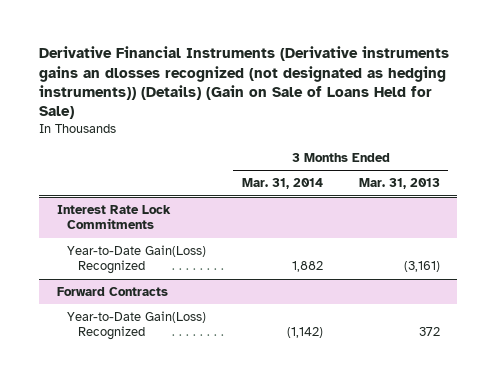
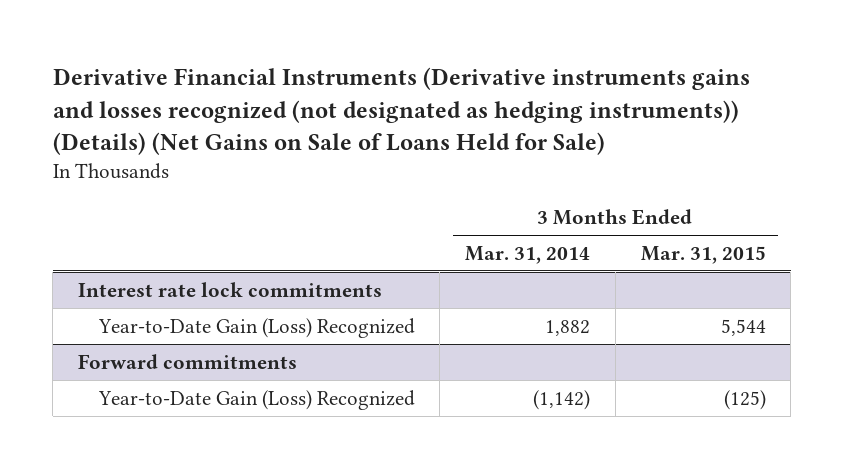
- Derivative Financial Instruments (Derivative instruments gains an dlosses recognized (not designated as hedging instruments)) (Details) (Gain on Sale of Loans Held for Sale)
+ Derivative Financial Instruments (Derivative instruments gains and losses recognized (not designated as hedging instruments)) (Details) (Net Gains on Sale of Loans Held for Sale)
- | 3 Months Ended Mar. 31, 2014 | 3 Months Ended Mar. 31, 2013
+ | 3 Months Ended Mar. 31, 2014 | 3 Months Ended Mar. 31, 2015
- Interest Rate Lock Commitments
- Year-to-Date Gain(Loss) Recognized | 1,882 | (3,161)
- Forward Contracts
- Year-to-Date Gain(Loss) Recognized | (1,142) | 372
+ Interest rate lock commitments
+ Year-to-Date Gain (Loss) Recognized | 1,882 | 5,544
+ Forward commitments
+ Year-to-Date Gain (Loss) Recognized | (1,142) | (125)

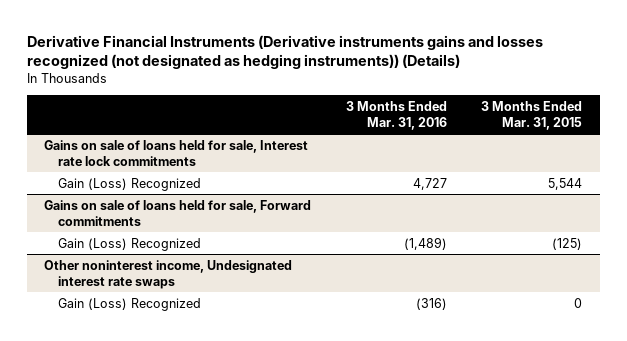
- Derivative Financial Instruments (Derivative instruments gains and losses recognized (not designated as hedging instruments)) (Details) (Net Gains on Sale of Loans Held for Sale)
+ Derivative Financial Instruments (Derivative instruments gains and losses recognized (not designated as hedging instruments)) (Details)
- | 3 Months Ended Mar. 31, 2014 | 3 Months Ended Mar. 31, 2015
+ | 3 Months Ended Mar. 31, 2016 | 3 Months Ended Mar. 31, 2015
- Interest rate lock commitments
- Year-to-Date Gain (Loss) Recognized | 1,882 | 5,544
- Forward commitments
- Year-to-Date Gain (Loss) Recognized | (1,142) | (125)
+ Gains on sale of loans held for sale, Interest rate lock commitments
+ Gain (Loss) Recognized | 4,727 | 5,544
+ Gains on sale of loans held for sale, Forward commitments
+ Gain (Loss) Recognized | (1,489) | (125)
+ Other noninterest income, Undesignated interest rate swaps
+ Gain (Loss) Recognized | (316) | 0

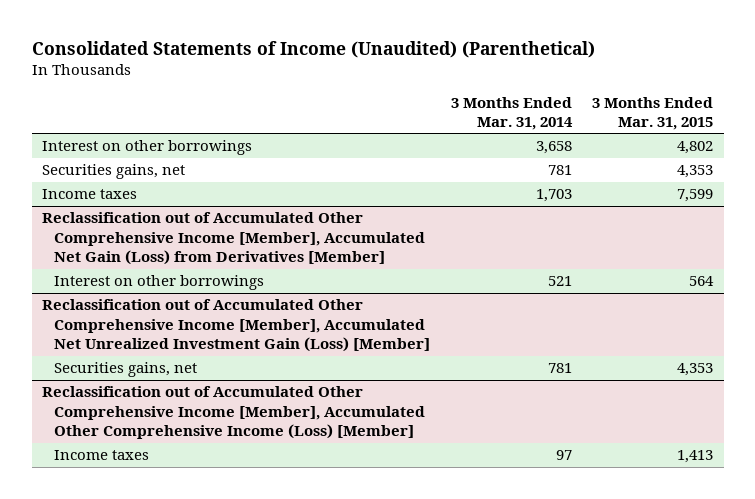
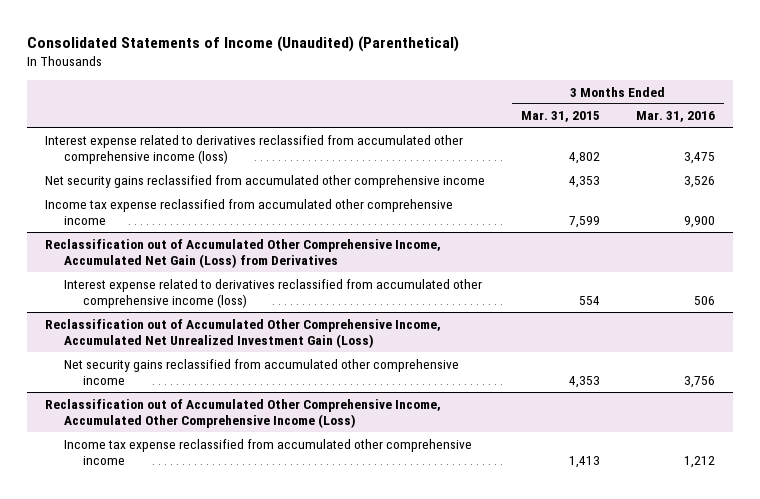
- | 3 Months Ended Mar. 31, 2014 | 3 Months Ended Mar. 31, 2015
+ | 3 Months Ended Mar. 31, 2015 | 3 Months Ended Mar. 31, 2016
- Interest on other borrowings | 3,658 | 4,802
- Securities gains, net | 781 | 4,353
- Income taxes | 1,703 | 7,599
- Reclassification out of Accumulated Other Comprehensive Income [Member], Accumulated Net Gain (Loss) from Derivatives [Member]
- Interest on other borrowings | 521 | 564
- Reclassification out of Accumulated Other Comprehensive Income [Member], Accumulated Net Unrealized Investment Gain (Loss) [Member]
- Securities gains, net | 781 | 4,353
- Reclassification out of Accumulated Other Comprehensive Income [Member], Accumulated Other Comprehensive Income (Loss) [Member]
- Income taxes | 97 | 1,413
+ Interest expense related to derivatives reclassified from accumulated other comprehensive income (loss) | 4,802 | 3,475
+ Net security gains reclassified from accumulated other comprehensive income | 4,353 | 3,526
+ Income tax expense reclassified from accumulated other comprehensive income | 7,599 | 9,900
+ Reclassification out of Accumulated Other Comprehensive Income, Accumulated Net Gain (Loss) from Derivatives
+ Interest expense related to derivatives reclassified from accumulated other comprehensive income (loss) | 554 | 506
+ Reclassification out of Accumulated Other Comprehensive Income, Accumulated Net Unrealized Investment Gain (Loss)
+ Net security gains reclassified from accumulated other comprehensive income | 4,353 | 3,756
+ Reclassification out of Accumulated Other Comprehensive Income, Accumulated Other Comprehensive Income (Loss)
+ Income tax expense reclassified from accumulated other comprehensive income | 1,413 | 1,212

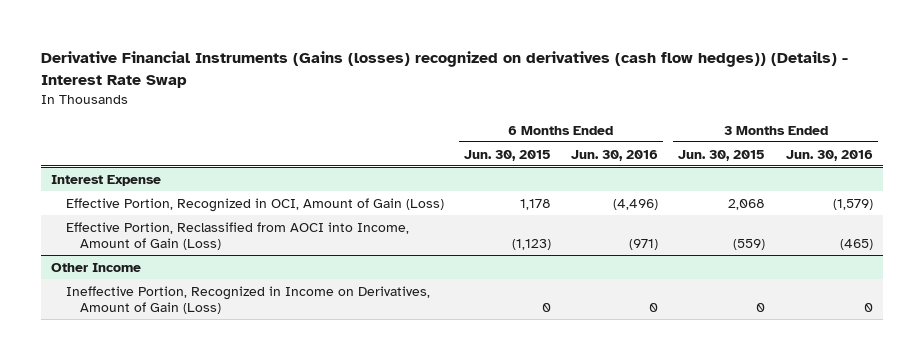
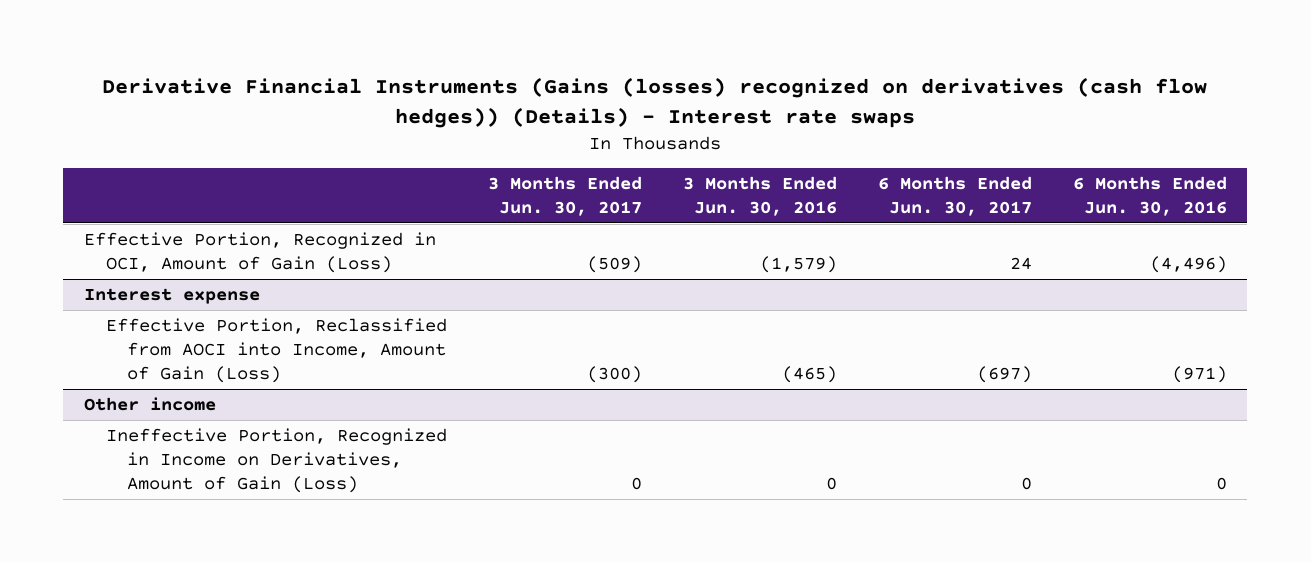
- Derivative Financial Instruments (Gains (losses) recognized on derivatives (cash flow hedges)) (Details) - Interest Rate Swap
+ Derivative Financial Instruments (Gains (losses) recognized on derivatives (cash flow hedges)) (Details) - Interest rate swaps
- | 6 Months Ended Jun. 30, 2015 | 6 Months Ended Jun. 30, 2016 | 3 Months Ended Jun. 30, 2015 | 3 Months Ended Jun. 30, 2016
+ | 3 Months Ended Jun. 30, 2017 | 3 Months Ended Jun. 30, 2016 | 6 Months Ended Jun. 30, 2017 | 6 Months Ended Jun. 30, 2016
- Interest Expense
+ Interest expense
- Other Income
+ Other income

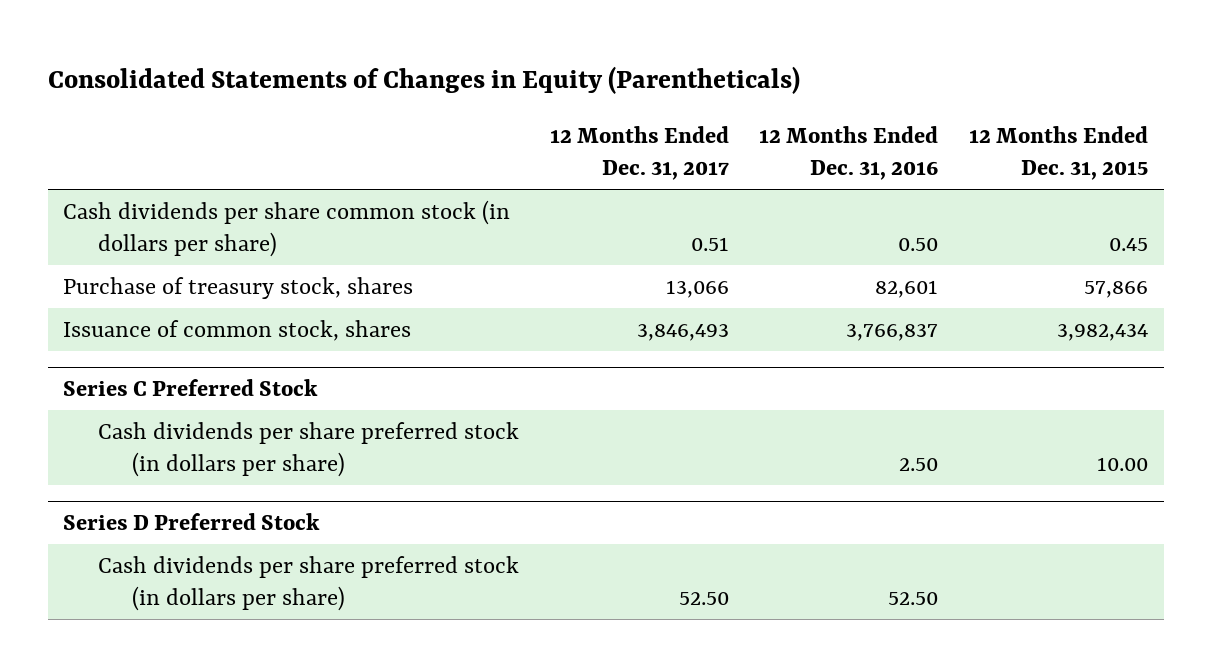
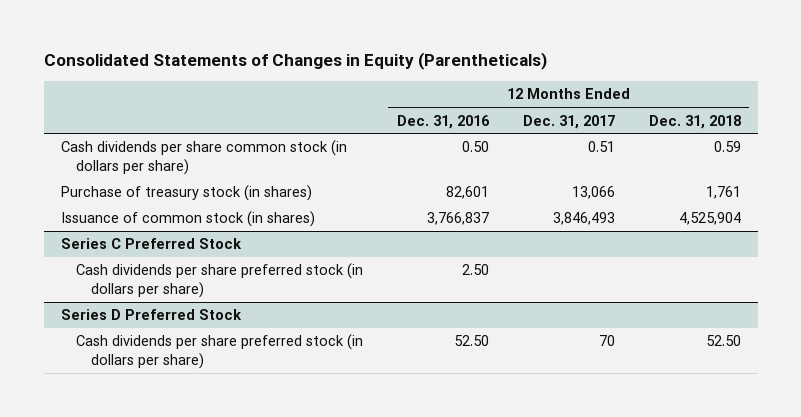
- | 12 Months Ended Dec. 31, 2017 | 12 Months Ended Dec. 31, 2016 | 12 Months Ended Dec. 31, 2015
+ | 12 Months Ended Dec. 31, 2016 | 12 Months Ended Dec. 31, 2017 | 12 Months Ended Dec. 31, 2018
- Purchase of treasury stock, shares | 13,066 | 82,601 | 57,866
- Issuance of common stock, shares | 3,846,493 | 3,766,837 | 3,982,434
+ Purchase of treasury stock (in shares) | 82,601 | 13,066 | 1,761
+ Issuance of common stock (in shares) | 3,766,837 | 3,846,493 | 4,525,904
@ Series D Preferred Stock
- Cash dividends per share preferred stock (in dollars per share) | 52.50 | 52.50 |
+ Cash dividends per share preferred stock (in dollars per share) | 52.50 | 70 | 52.50

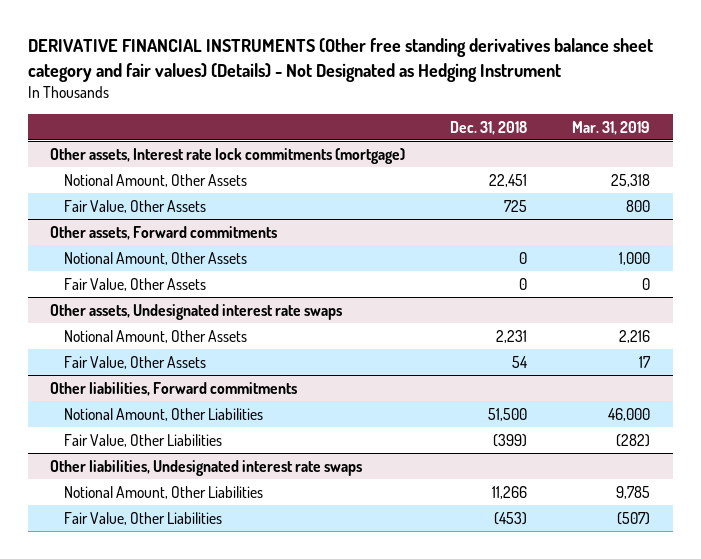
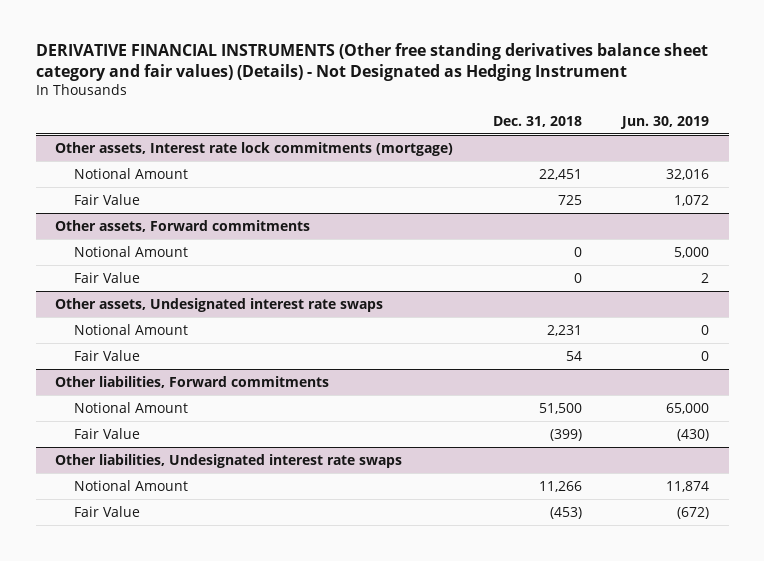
- | Dec. 31, 2018 | Mar. 31, 2019
+ | Dec. 31, 2018 | Jun. 30, 2019
@ Other assets, Interest rate lock commitments (mortgage)
- Notional Amount, Other Assets | 22,451 | 25,318
- Fair Value, Other Assets | 725 | 800
+ Notional Amount | 22,451 | 32,016
+ Fair Value | 725 | 1,072
@ Other assets, Forward commitments
- Notional Amount, Other Assets | 0 | 1,000
- Fair Value, Other Assets | 0 | 0
+ Notional Amount | 0 | 5,000
+ Fair Value | 0 | 2
@ Other assets, Undesignated interest rate swaps
- Notional Amount, Other Assets | 2,231 | 2,216
- Fair Value, Other Assets | 54 | 17
+ Notional Amount | 2,231 | 0
+ Fair Value | 54 | 0
@ Other liabilities, Forward commitments
- Notional Amount, Other Liabilities | 51,500 | 46,000
- Fair Value, Other Liabilities | (399) | (282)
+ Notional Amount | 51,500 | 65,000
+ Fair Value | (399) | (430)
@ Other liabilities, Undesignated interest rate swaps
- Notional Amount, Other Liabilities | 11,266 | 9,785
- Fair Value, Other Liabilities | (453) | (507)
+ Notional Amount | 11,266 | 11,874
+ Fair Value | (453) | (672)

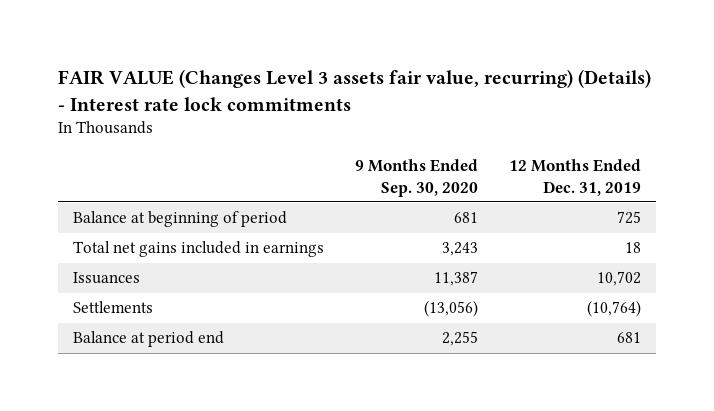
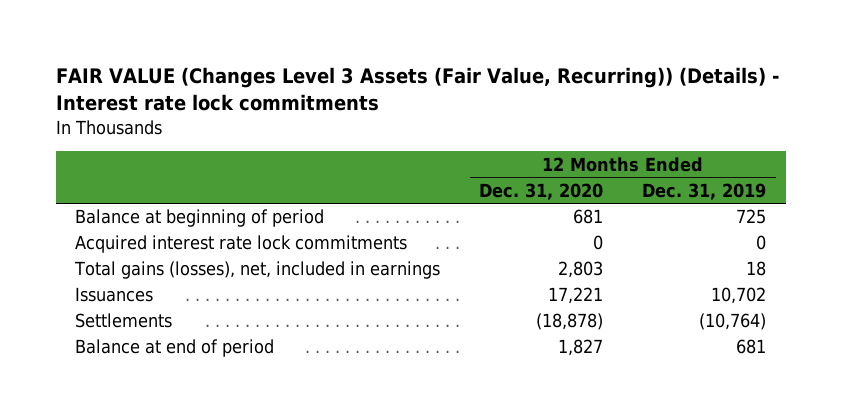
- FAIR VALUE (Changes Level 3 assets fair value, recurring) (Details) - Interest rate lock commitments
+ FAIR VALUE (Changes Level 3 Assets (Fair Value, Recurring)) (Details) - Interest rate lock commitments
- | 9 Months Ended Sep. 30, 2020 | 12 Months Ended Dec. 31, 2019
+ | 12 Months Ended Dec. 31, 2020 | 12 Months Ended Dec. 31, 2019
- Total net gains included in earnings | 3,243 | 18
+ Acquired interest rate lock commitments | 0 | 0
+ Total gains (losses), net, included in earnings | 2,803 | 18
- Balance at period end | 2,255 | 681
+ Balance at end of period | 1,827 | 681

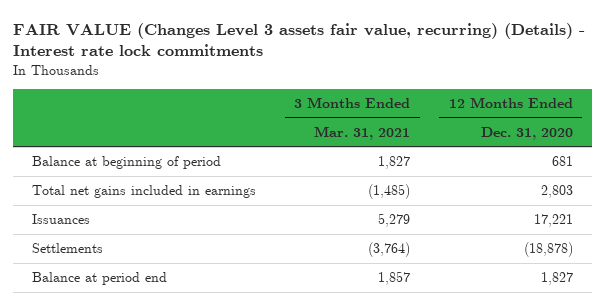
- FAIR VALUE (Changes Level 3 Assets (Fair Value, Recurring)) (Details) - Interest rate lock commitments
+ FAIR VALUE (Changes Level 3 assets fair value, recurring) (Details) - Interest rate lock commitments
- | 12 Months Ended Dec. 31, 2020 | 12 Months Ended Dec. 31, 2019
+ | 3 Months Ended Mar. 31, 2021 | 12 Months Ended Dec. 31, 2020
- Acquired interest rate lock commitments | 0 | 0
- Total gains (losses), net, included in earnings | 2,803 | 18
+ Total net gains included in earnings | (1,485) | 2,803
- Balance at end of period | 1,827 | 681
+ Balance at period end | 1,857 | 1,827

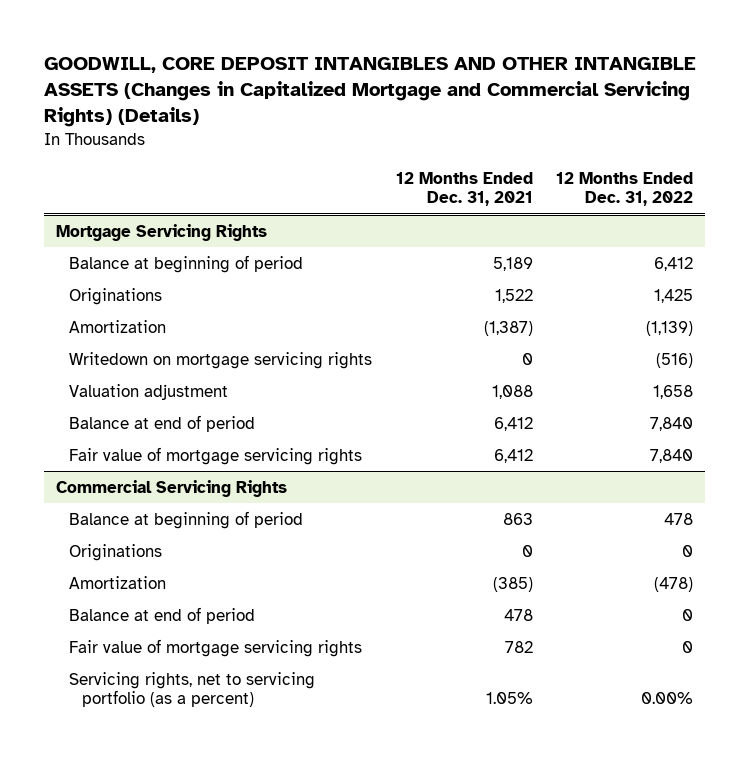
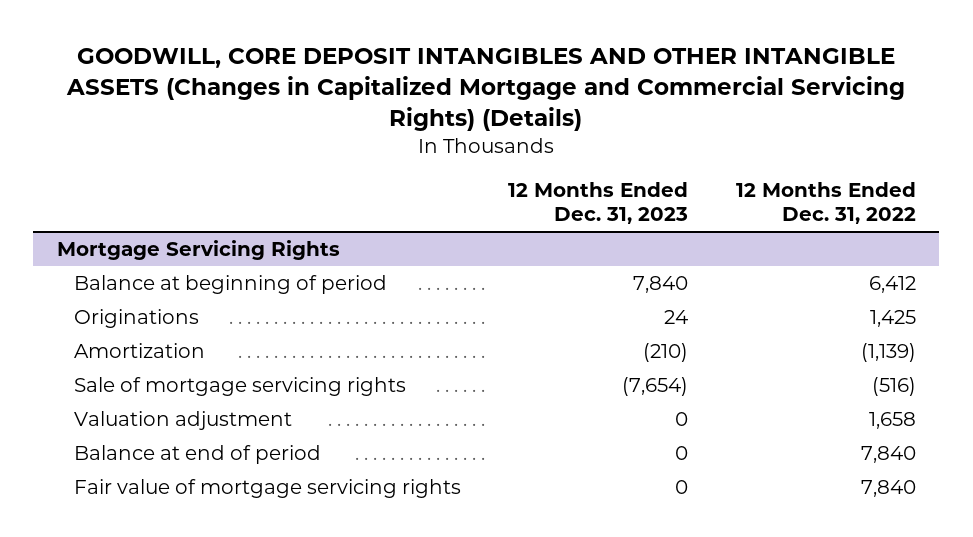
- | 12 Months Ended Dec. 31, 2021 | 12 Months Ended Dec. 31, 2022
+ | 12 Months Ended Dec. 31, 2023 | 12 Months Ended Dec. 31, 2022
@ Mortgage Servicing Rights
- Writedown on mortgage servicing rights | 0 | (516)
+ Sale of mortgage servicing rights | (7,654) | (516)
- Commercial Servicing Rights
- Balance at beginning of period | 863 | 478
- Originations | 0 | 0
- Amortization | (385) | (478)
- Balance at end of period | 478 | 0
- Fair value of mortgage servicing rights | 782 | 0
- Servicing rights, net to servicing portfolio (as a percent) | 1.05% | 0.00%

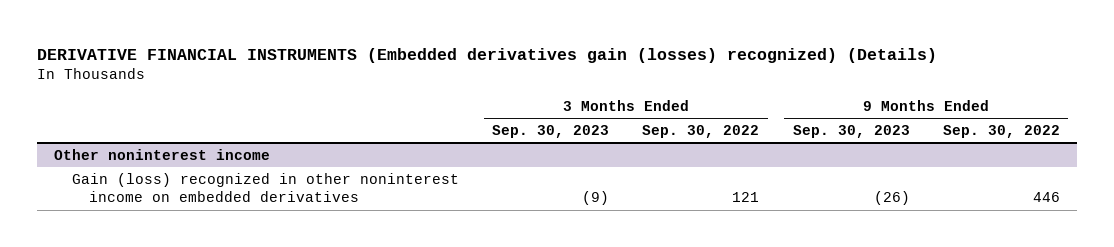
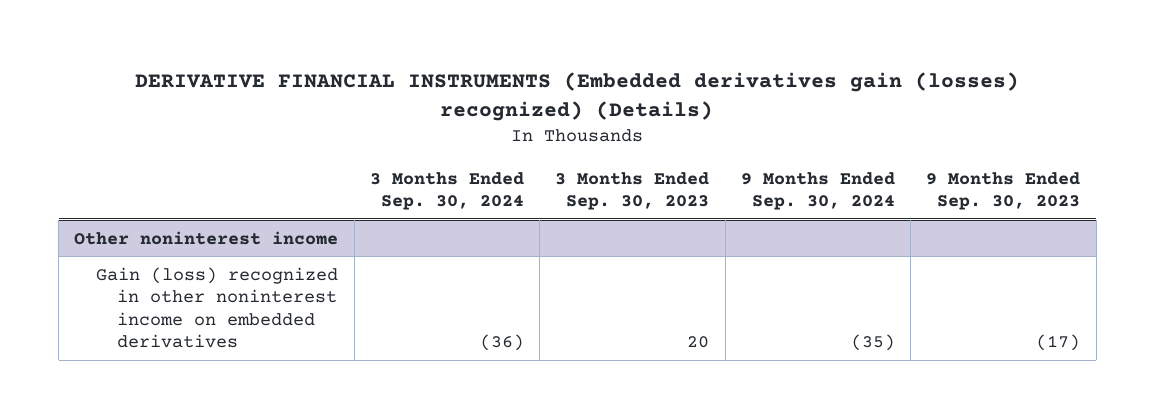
- | 3 Months Ended Sep. 30, 2023 | 3 Months Ended Sep. 30, 2022 | 9 Months Ended Sep. 30, 2023 | 9 Months Ended Sep. 30, 2022
+ | 3 Months Ended Sep. 30, 2024 | 3 Months Ended Sep. 30, 2023 | 9 Months Ended Sep. 30, 2024 | 9 Months Ended Sep. 30, 2023
@ Other noninterest income
- Gain (loss) recognized in other noninterest income on embedded derivatives | (9) | 121 | (26) | 446
+ Gain (loss) recognized in other noninterest income on embedded derivatives | (36) | 20 | (35) | (17)

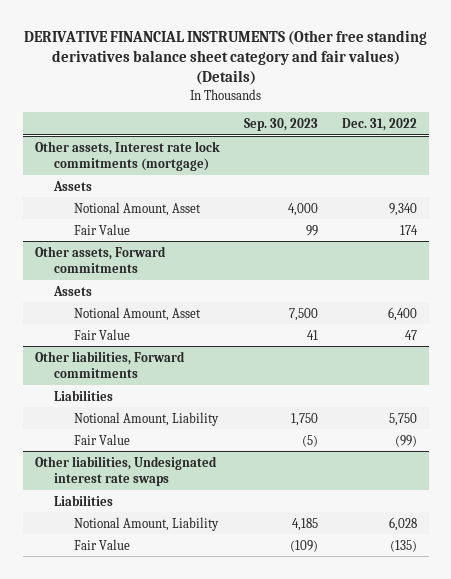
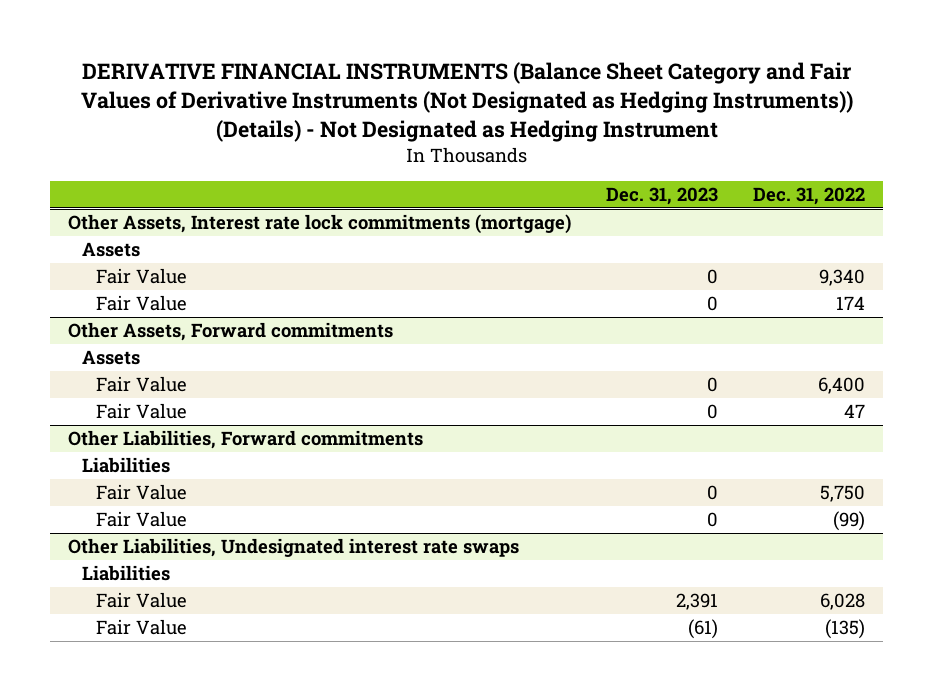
- DERIVATIVE FINANCIAL INSTRUMENTS (Other free standing derivatives balance sheet category and fair values) (Details)
+ DERIVATIVE FINANCIAL INSTRUMENTS (Balance Sheet Category and Fair Values of Derivative Instruments (Not Designated as Hedging Instruments)) (Details) - Not Designated as Hedging Instrument
- | Sep. 30, 2023 | Dec. 31, 2022
+ | Dec. 31, 2023 | Dec. 31, 2022
- Other assets, Interest rate lock commitments (mortgage)
+ Other Assets, Interest rate lock commitments (mortgage)
- Notional Amount, Asset | 4,000 | 9,340
+ Fair Value | 0 | 9,340
- Other assets, Forward commitments
+ Other Assets, Forward commitments
- Notional Amount, Asset | 7,500 | 6,400
+ Fair Value | 0 | 6,400
- Other liabilities, Forward commitments
+ Other Liabilities, Forward commitments
- Notional Amount, Liability | 1,750 | 5,750
+ Fair Value | 0 | 5,750
- Other liabilities, Undesignated interest rate swaps
+ Other Liabilities, Undesignated interest rate swaps
- Notional Amount, Liability | 4,185 | 6,028
+ Fair Value | 2,391 | 6,028

